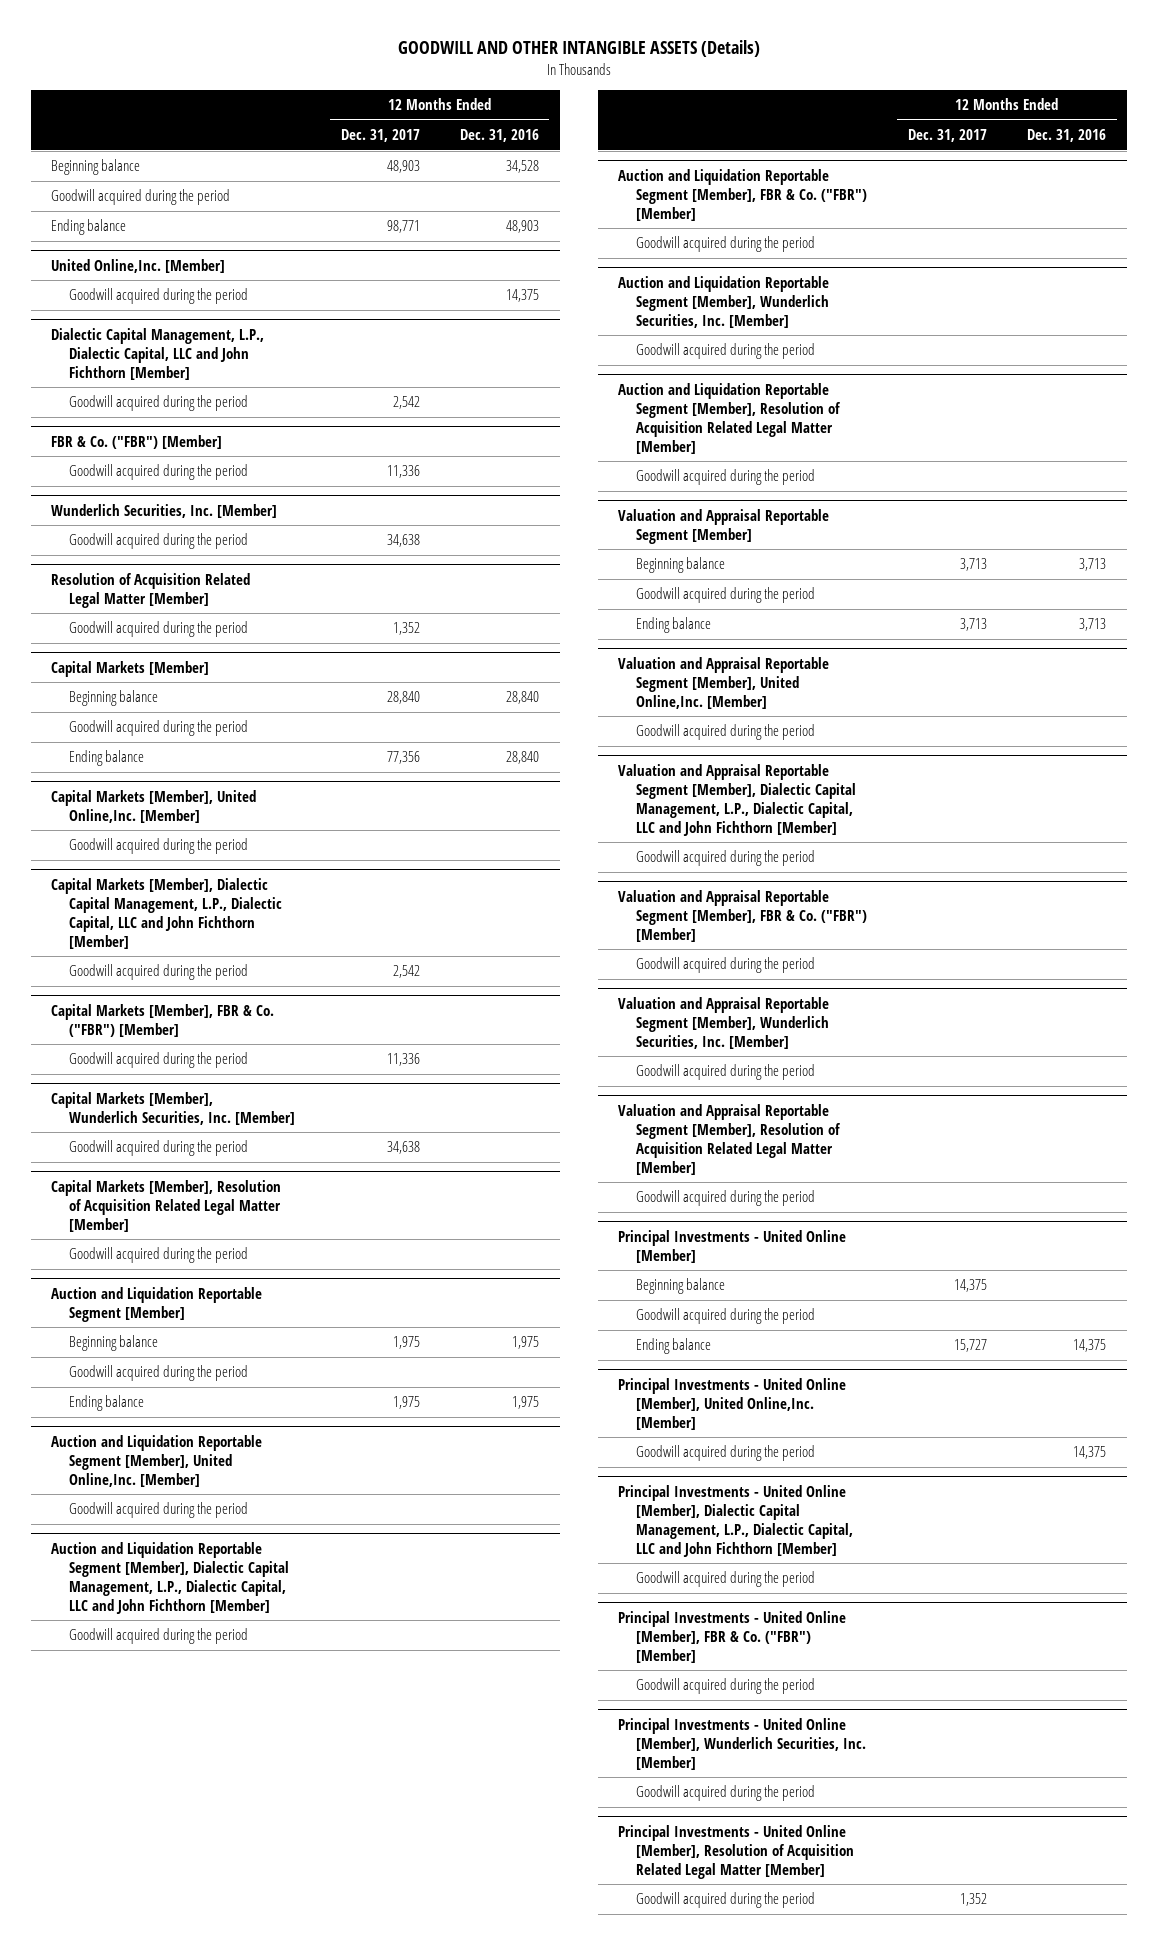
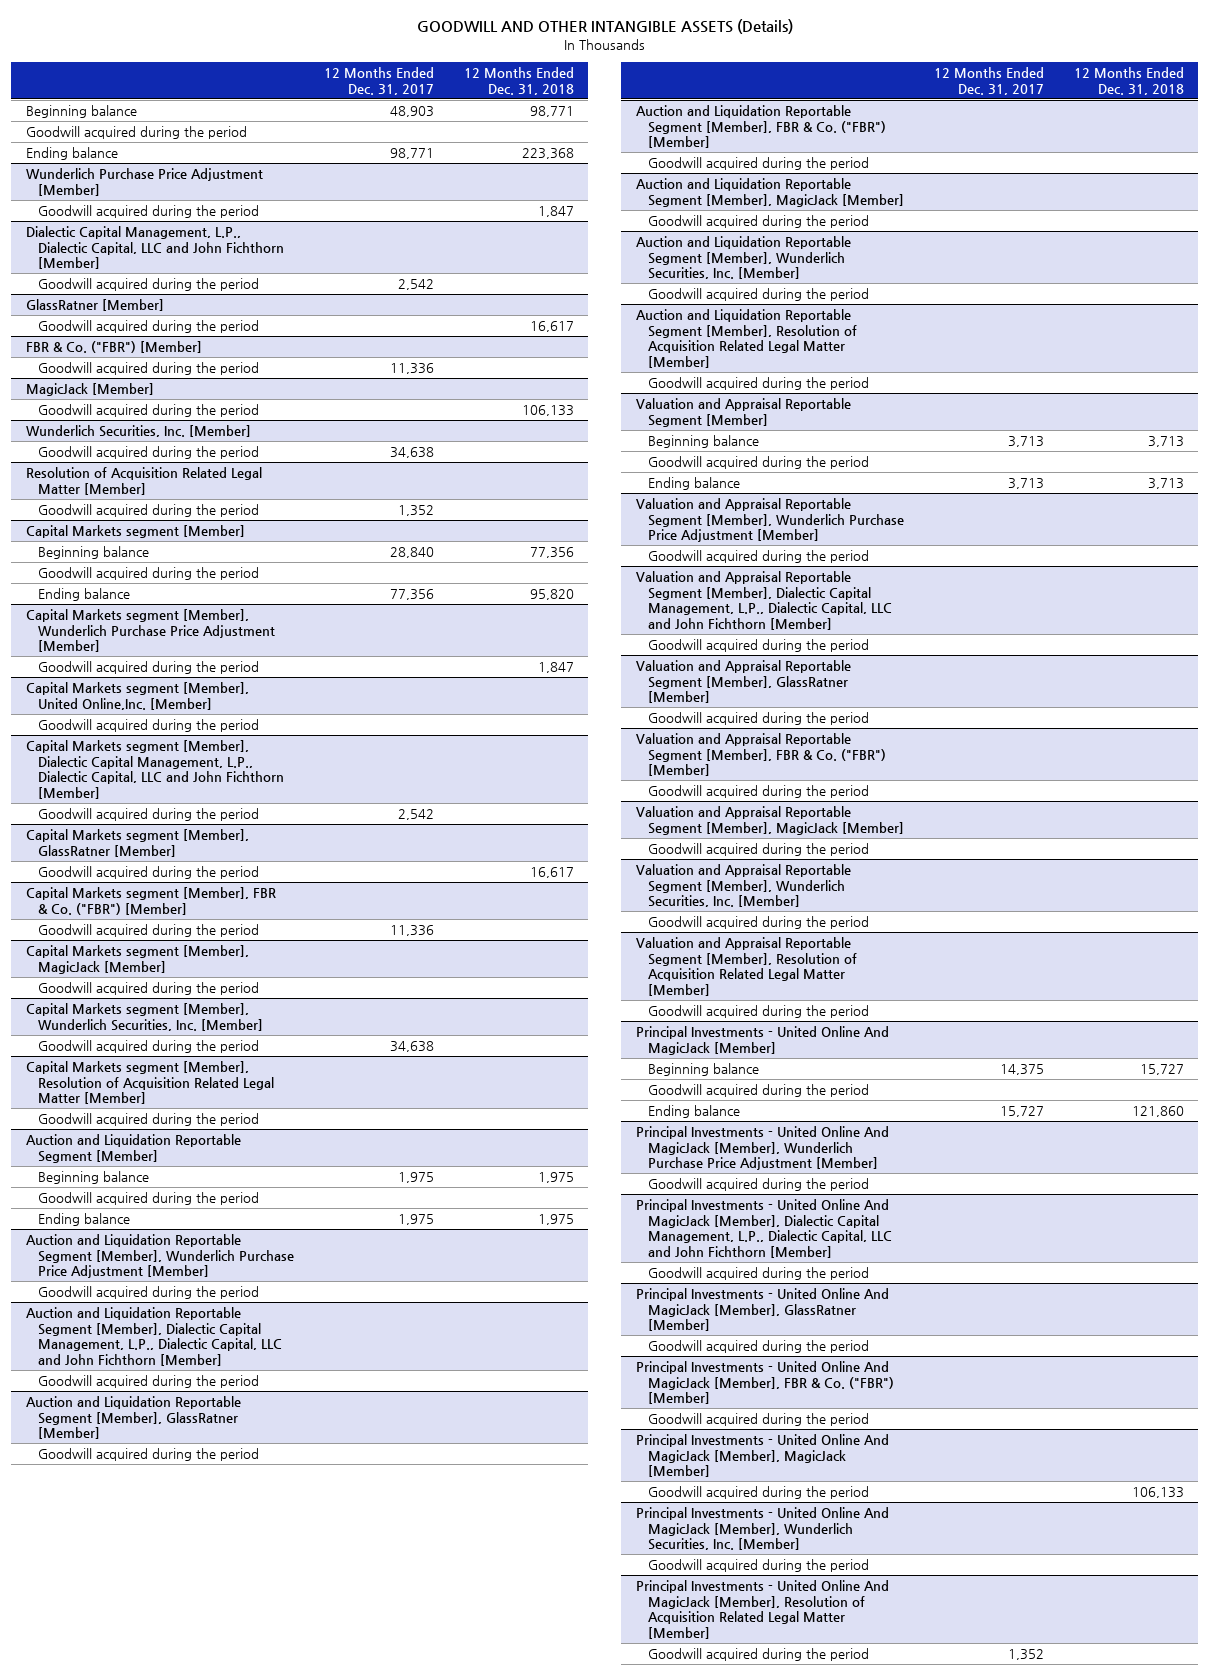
- | 12 Months Ended Dec. 31, 2017 | 12 Months Ended Dec. 31, 2016
+ | 12 Months Ended Dec. 31, 2017 | 12 Months Ended Dec. 31, 2018
- United Online,Inc. [Member]
+ Wunderlich Purchase Price Adjustment [Member]
+ GlassRatner [Member]
+ Goodwill acquired during the period | | 16,617
+ MagicJack [Member]
+ Goodwill acquired during the period | | 106,133
- Capital Markets [Member]
+ Capital Markets segment [Member]
- Capital Markets [Member], United Online,Inc. [Member]
+ Capital Markets segment [Member], Wunderlich Purchase Price Adjustment [Member]
- Capital Markets [Member], Dialectic Capital Management, L.P., Dialectic Capital, LLC and John Fichthorn [Member]
+ Capital Markets segment [Member], United Online,Inc. [Member]
+ Goodwill acquired during the period
+ Capital Markets segment [Member], Dialectic Capital Management, L.P., Dialectic Capital, LLC and John Fichthorn [Member]
- Capital Markets [Member], FBR & Co. ("FBR") [Member]
+ Capital Markets segment [Member], GlassRatner [Member]
+ Goodwill acquired during the period | | 16,617
+ Capital Markets segment [Member], FBR & Co. ("FBR") [Member]
- Capital Markets [Member], Wunderlich Securities, Inc. [Member]
+ Capital Markets segment [Member], MagicJack [Member]
+ Goodwill acquired during the period
+ Capital Markets segment [Member], Wunderlich Securities, Inc. [Member]
- Capital Markets [Member], Resolution of Acquisition Related Legal Matter [Member]
+ Capital Markets segment [Member], Resolution of Acquisition Related Legal Matter [Member]
- Auction and Liquidation Reportable Segment [Member], United Online,Inc. [Member]
+ Auction and Liquidation Reportable Segment [Member], Wunderlich Purchase Price Adjustment [Member]
+ Auction and Liquidation Reportable Segment [Member], GlassRatner [Member]
+ Goodwill acquired during the period
+ Auction and Liquidation Reportable Segment [Member], MagicJack [Member]
+ Goodwill acquired during the period
- Valuation and Appraisal Reportable Segment [Member], United Online,Inc. [Member]
+ Valuation and Appraisal Reportable Segment [Member], Wunderlich Purchase Price Adjustment [Member]
+ Valuation and Appraisal Reportable Segment [Member], GlassRatner [Member]
+ Goodwill acquired during the period
+ Valuation and Appraisal Reportable Segment [Member], MagicJack [Member]
+ Goodwill acquired during the period
- Principal Investments - United Online [Member]
+ Principal Investments - United Online And MagicJack [Member]
- Principal Investments - United Online [Member], United Online,Inc. [Member]
+ Principal Investments - United Online And MagicJack [Member], Wunderlich Purchase Price Adjustment [Member]
- Principal Investments - United Online [Member], Dialectic Capital Management, L.P., Dialectic Capital, LLC and John Fichthorn [Member]
+ Principal Investments - United Online And MagicJack [Member], Dialectic Capital Management, L.P., Dialectic Capital, LLC and John Fichthorn [Member]
- Principal Investments - United Online [Member], FBR & Co. ("FBR") [Member]
+ Principal Investments - United Online And MagicJack [Member], GlassRatner [Member]
- Principal Investments - United Online [Member], Wunderlich Securities, Inc. [Member]
+ Principal Investments - United Online And MagicJack [Member], FBR & Co. ("FBR") [Member]
- Principal Investments - United Online [Member], Resolution of Acquisition Related Legal Matter [Member]
+ Principal Investments - United Online And MagicJack [Member], MagicJack [Member]
+ Goodwill acquired during the period | | 106,133
+ Principal Investments - United Online And MagicJack [Member], Wunderlich Securities, Inc. [Member]
+ Goodwill acquired during the period
+ Principal Investments - United Online And MagicJack [Member], Resolution of Acquisition Related Legal Matter [Member]

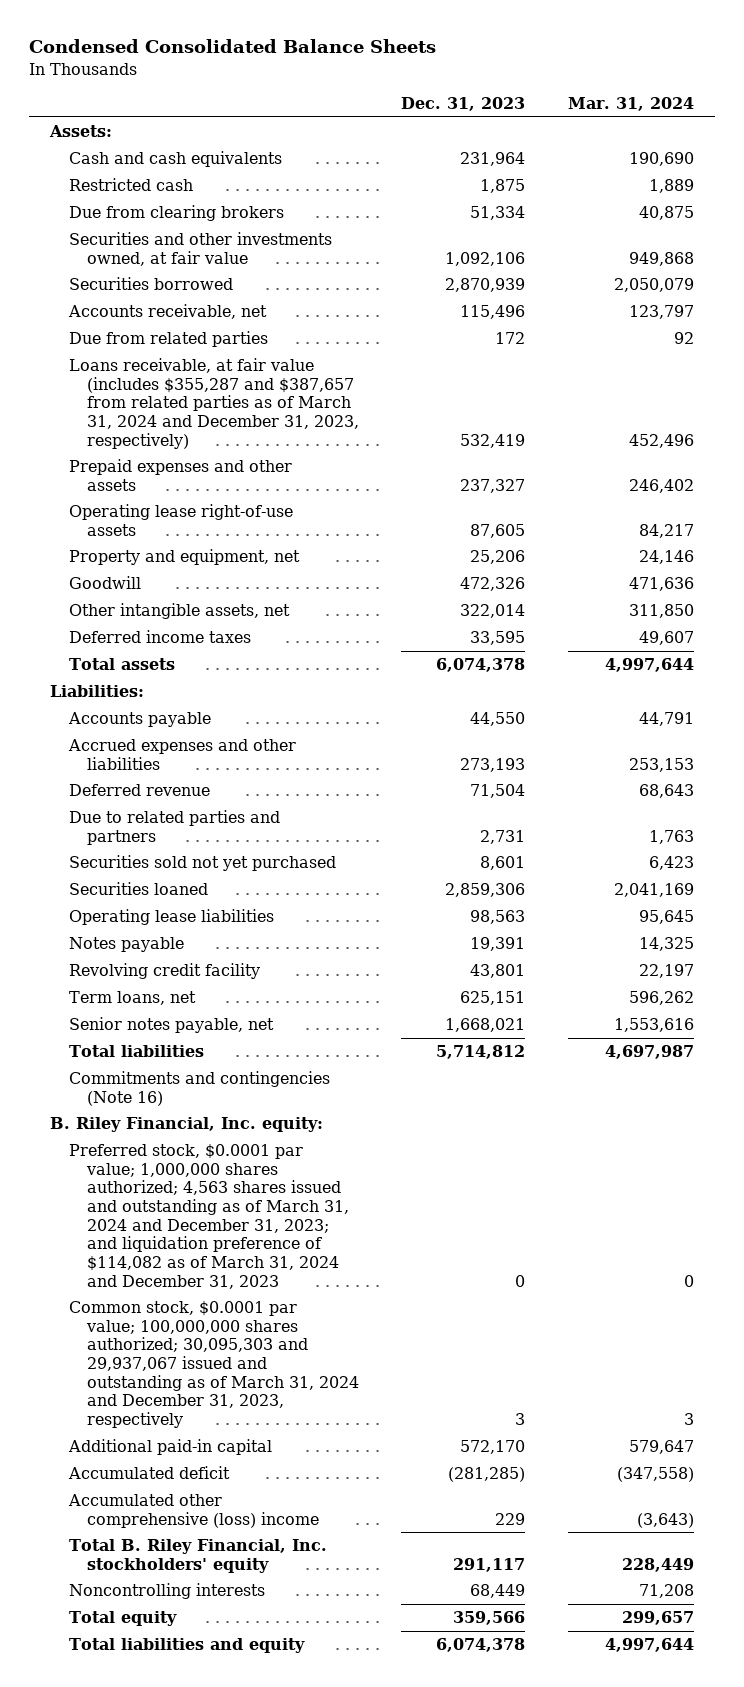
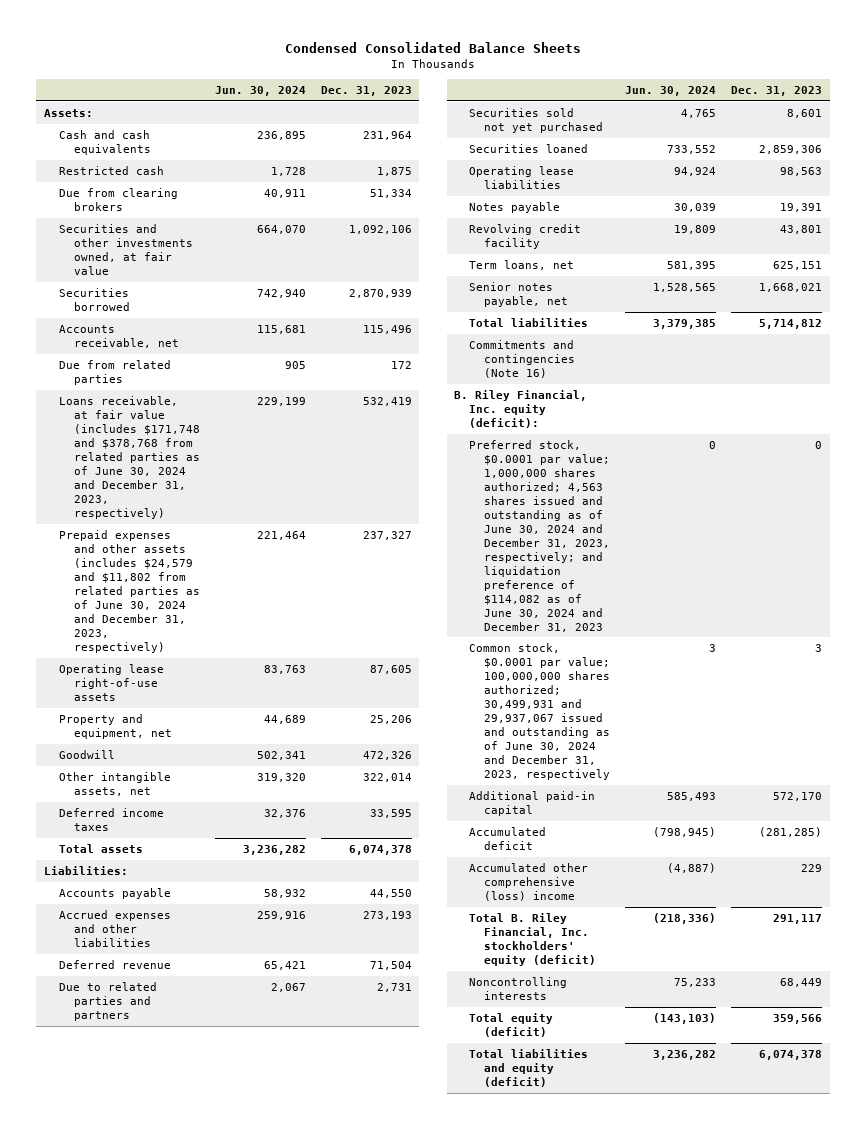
- | Dec. 31, 2023 | Mar. 31, 2024
+ | Jun. 30, 2024 | Dec. 31, 2023
- Loans receivable, at fair value (includes $355,287 and $387,657 from related parties as of March 31, 2024 and December 31, 2023, respectively) | 532,419 | 452,496
- Prepaid expenses and other assets | 237,327 | 246,402
+ Loans receivable, at fair value (includes $171,748 and $378,768 from related parties as of June 30, 2024 and December 31, 2023, respectively) | 229,199 | 532,419
+ Prepaid expenses and other assets (includes $24,579 and $11,802 from related parties as of June 30, 2024 and December 31, 2023, respectively) | 221,464 | 237,327
- B. Riley Financial, Inc. equity:
- Preferred stock, $0.0001 par value; 1,000,000 shares authorized; 4,563 shares issued and outstanding as of March 31, 2024 and December 31, 2023; and liquidation preference of $114,082 as of March 31, 2024 and December 31, 2023 | 0 | 0
- Common stock, $0.0001 par value; 100,000,000 shares authorized; 30,095,303 and 29,937,067 issued and outstanding as of March 31, 2024 and December 31, 2023, respectively | 3 | 3
+ B. Riley Financial, Inc. equity (deficit):
+ Preferred stock, $0.0001 par value; 1,000,000 shares authorized; 4,563 shares issued and outstanding as of June 30, 2024 and December 31, 2023, respectively; and liquidation preference of $114,082 as of June 30, 2024 and December 31, 2023 | 0 | 0
+ Common stock, $0.0001 par value; 100,000,000 shares authorized; 30,499,931 and 29,937,067 issued and outstanding as of June 30, 2024 and December 31, 2023, respectively | 3 | 3
- Total B. Riley Financial, Inc. stockholders' equity | 291,117 | 228,449
+ Total B. Riley Financial, Inc. stockholders' equity (deficit) | (218,336) | 291,117
- Total equity | 359,566 | 299,657
- Total liabilities and equity | 6,074,378 | 4,997,644
+ Total equity (deficit) | (143,103) | 359,566
+ Total liabilities and equity (deficit) | 3,236,282 | 6,074,378

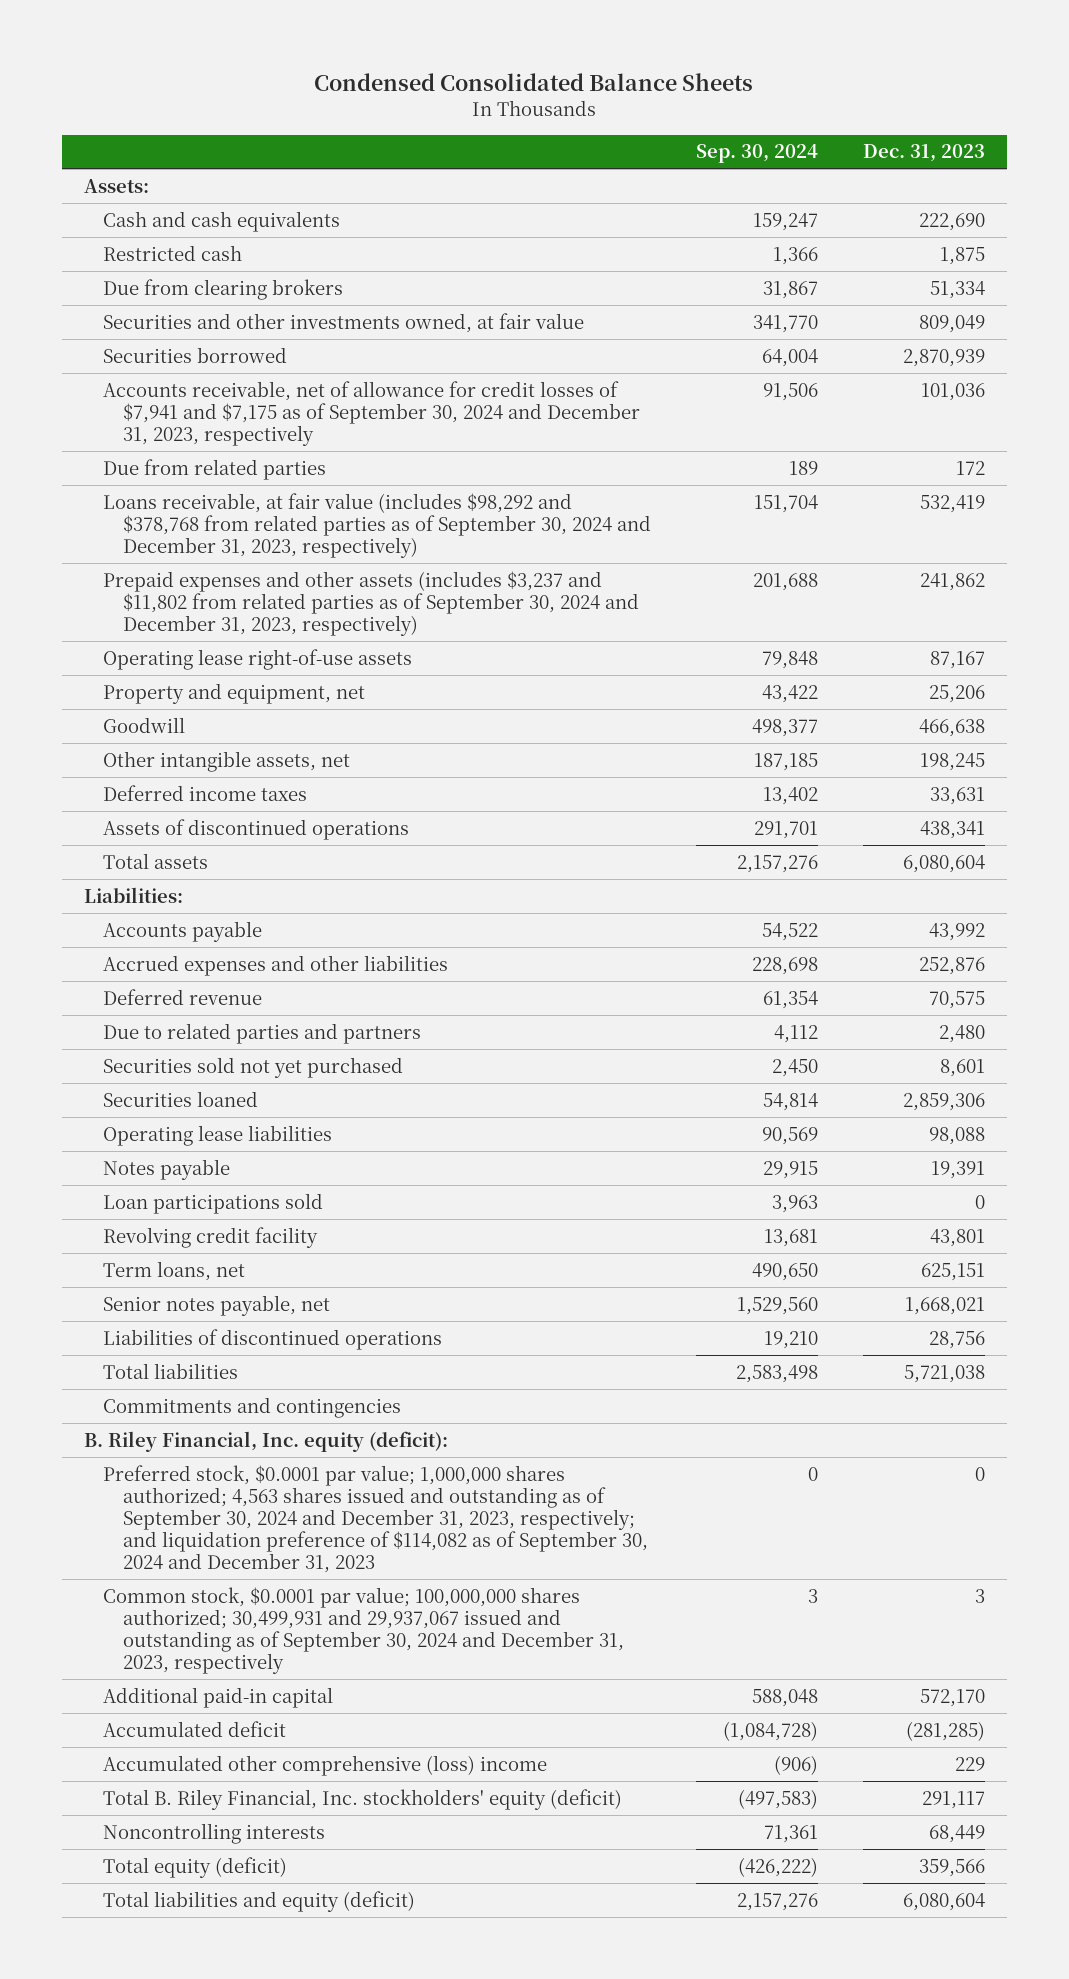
- | Jun. 30, 2024 | Dec. 31, 2023
+ | Sep. 30, 2024 | Dec. 31, 2023
- Cash and cash equivalents | 236,895 | 231,964
+ Cash and cash equivalents | 159,247 | 222,690
- Securities and other investments owned, at fair value | 664,070 | 1,092,106
+ Securities and other investments owned, at fair value | 341,770 | 809,049
- Accounts receivable, net | 115,681 | 115,496
+ Accounts receivable, net of allowance for credit losses of $7,941 and $7,175 as of September 30, 2024 and December 31, 2023, respectively | 91,506 | 101,036
- Loans receivable, at fair value (includes $171,748 and $378,768 from related parties as of June 30, 2024 and December 31, 2023, respectively) | 229,199 | 532,419
- Prepaid expenses and other assets (includes $24,579 and $11,802 from related parties as of June 30, 2024 and December 31, 2023, respectively) | 221,464 | 237,327
- Operating lease right-of-use assets | 83,763 | 87,605
+ Loans receivable, at fair value (includes $98,292 and $378,768 from related parties as of September 30, 2024 and December 31, 2023, respectively) | 151,704 | 532,419
+ Prepaid expenses and other assets (includes $3,237 and $11,802 from related parties as of September 30, 2024 and December 31, 2023, respectively) | 201,688 | 241,862
+ Operating lease right-of-use assets | 79,848 | 87,167
- Goodwill | 502,341 | 472,326
- Other intangible assets, net | 319,320 | 322,014
- Deferred income taxes | 32,376 | 33,595
- Total assets | 3,236,282 | 6,074,378
+ Goodwill | 498,377 | 466,638
+ Other intangible assets, net | 187,185 | 198,245
+ Deferred income taxes | 13,402 | 33,631
+ Assets of discontinued operations | 291,701 | 438,341
+ Total assets | 2,157,276 | 6,080,604
- Accounts payable | 58,932 | 44,550
- Accrued expenses and other liabilities | 259,916 | 273,193
- Deferred revenue | 65,421 | 71,504
- Due to related parties and partners | 2,067 | 2,731
+ Accounts payable | 54,522 | 43,992
+ Accrued expenses and other liabilities | 228,698 | 252,876
+ Deferred revenue | 61,354 | 70,575
+ Due to related parties and partners | 4,112 | 2,480
- Operating lease liabilities | 94,924 | 98,563
+ Operating lease liabilities | 90,569 | 98,088
+ Loan participations sold | 3,963 | 0
- Total liabilities | 3,379,385 | 5,714,812
- Commitments and contingencies (Note 16)
+ Liabilities of discontinued operations | 19,210 | 28,756
+ Total liabilities | 2,583,498 | 5,721,038
+ Commitments and contingencies
- Preferred stock, $0.0001 par value; 1,000,000 shares authorized; 4,563 shares issued and outstanding as of June 30, 2024 and December 31, 2023, respectively; and liquidation preference of $114,082 as of June 30, 2024 and December 31, 2023 | 0 | 0
- Common stock, $0.0001 par value; 100,000,000 shares authorized; 30,499,931 and 29,937,067 issued and outstanding as of June 30, 2024 and December 31, 2023, respectively | 3 | 3
+ Preferred stock, $0.0001 par value; 1,000,000 shares authorized; 4,563 shares issued and outstanding as of September 30, 2024 and December 31, 2023, respectively; and liquidation preference of $114,082 as of September 30, 2024 and December 31, 2023 | 0 | 0
+ Common stock, $0.0001 par value; 100,000,000 shares authorized; 30,499,931 and 29,937,067 issued and outstanding as of September 30, 2024 and December 31, 2023, respectively | 3 | 3
- Total liabilities and equity (deficit) | 3,236,282 | 6,074,378
+ Total liabilities and equity (deficit) | 2,157,276 | 6,080,604

